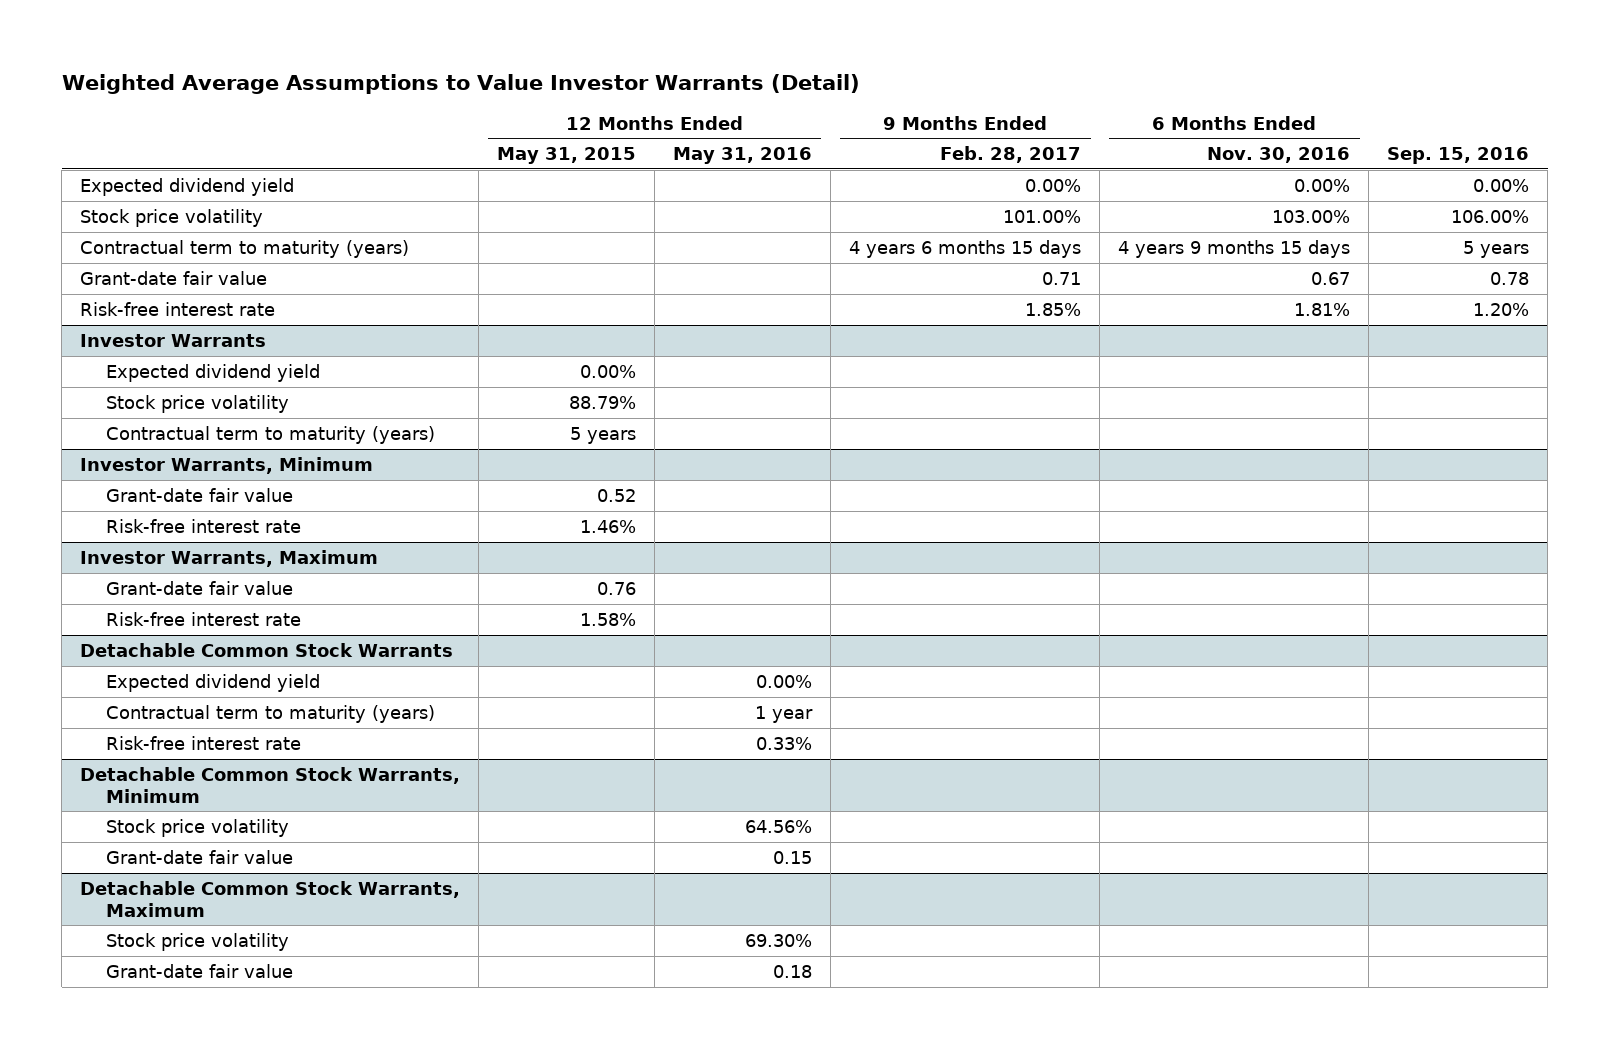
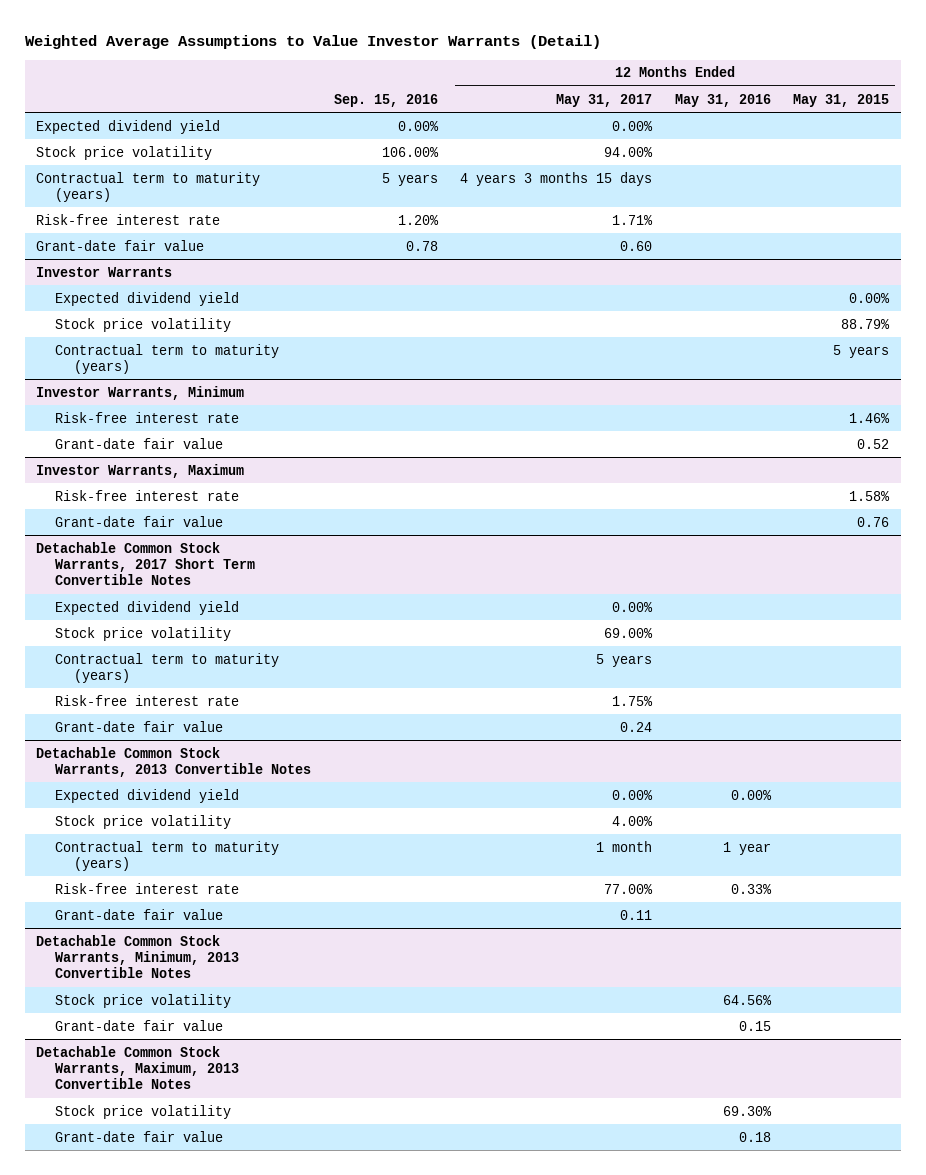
- | 12 Months Ended May 31, 2015 | 12 Months Ended May 31, 2016 | 9 Months Ended Feb. 28, 2017 | 6 Months Ended Nov. 30, 2016 | Sep. 15, 2016
+ | Sep. 15, 2016 | 12 Months Ended May 31, 2017 | 12 Months Ended May 31, 2016 | 12 Months Ended May 31, 2015
moved down: Grant-date fair value | 0.78 | 0.60 | |
@ Investor Warrants, Minimum
moved down: Grant-date fair value | | | | 0.52
- Detachable Common Stock Warrants
@ Investor Warrants, Maximum
moved down: Grant-date fair value | | | | 0.76
+ Detachable Common Stock Warrants, 2017 Short Term Convertible Notes
+ Expected dividend yield | | 0.00% | |
+ Stock price volatility | | 69.00% | |
+ Contractual term to maturity (years) | | 5 years | |
+ Risk-free interest rate | | 1.75% | |
+ Grant-date fair value | | 0.24 | |
+ Detachable Common Stock Warrants, 2013 Convertible Notes
+ Stock price volatility | | 4.00% | |
- Detachable Common Stock Warrants, Minimum
+ Grant-date fair value | | 0.11 | |
+ Detachable Common Stock Warrants, Minimum, 2013 Convertible Notes
- Detachable Common Stock Warrants, Maximum
+ Detachable Common Stock Warrants, Maximum, 2013 Convertible Notes

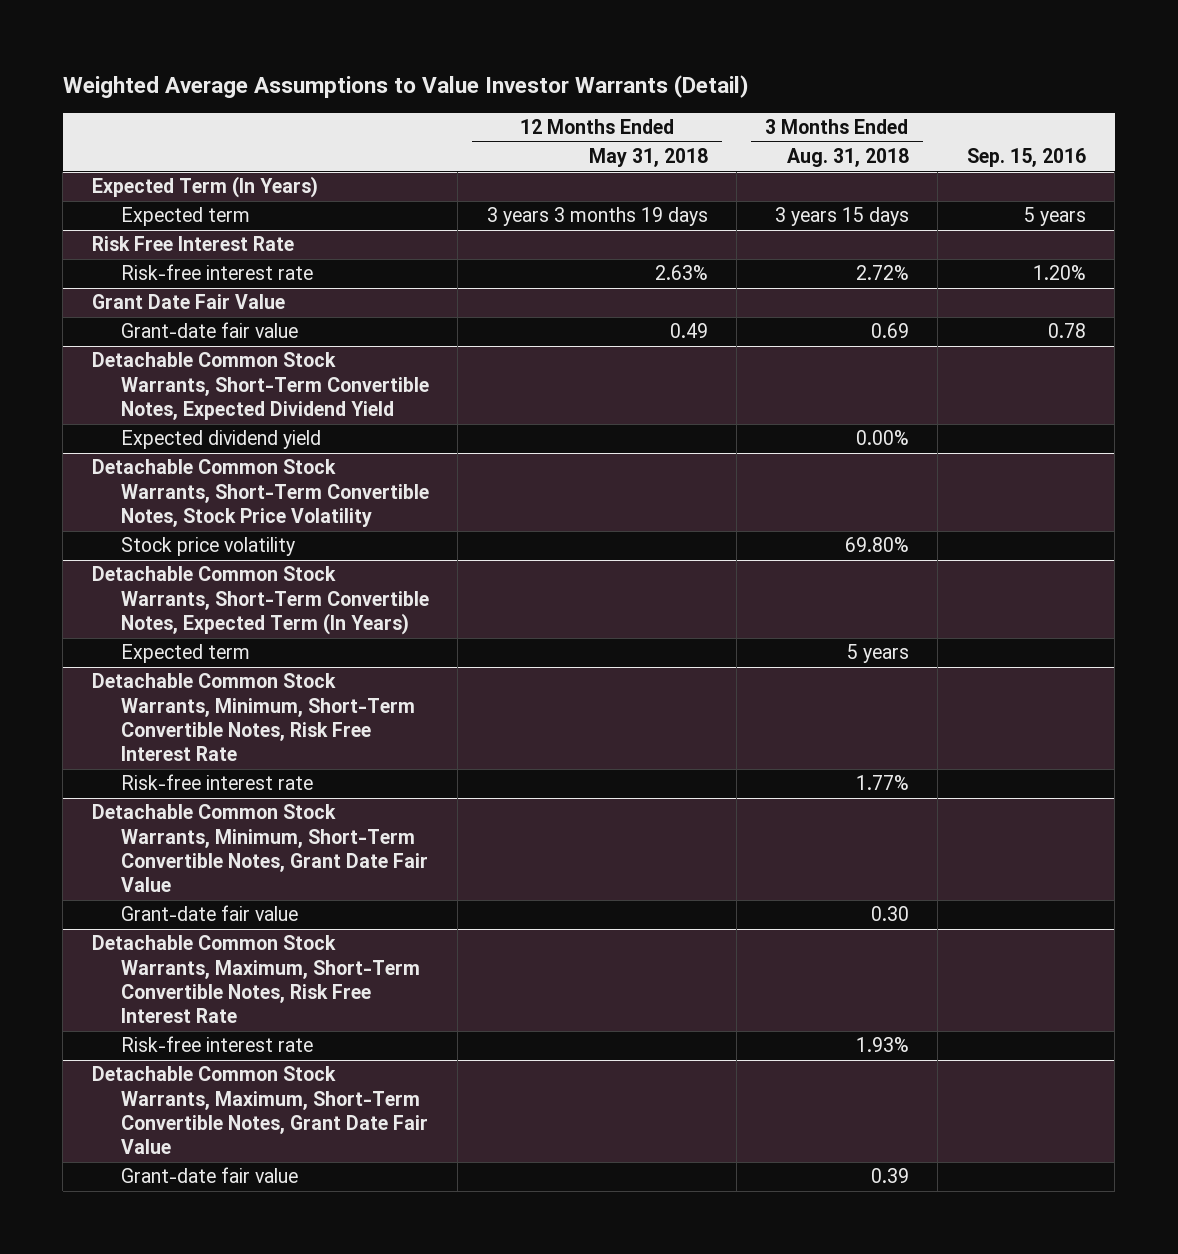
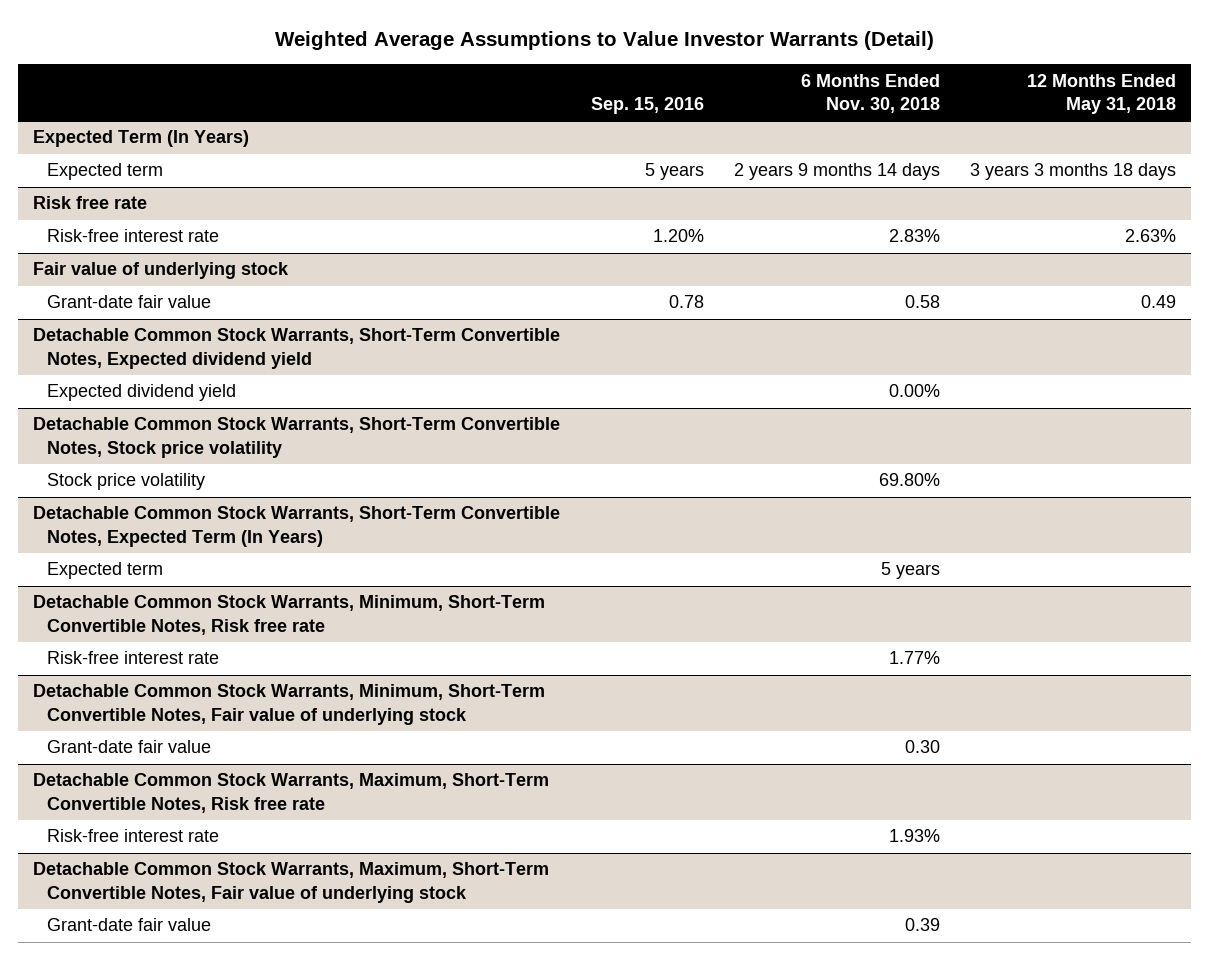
- | 12 Months Ended May 31, 2018 | 3 Months Ended Aug. 31, 2018 | Sep. 15, 2016
+ | Sep. 15, 2016 | 6 Months Ended Nov. 30, 2018 | 12 Months Ended May 31, 2018
@ Expected Term (In Years)
- Expected term | 3 years 3 months 19 days | 3 years 15 days | 5 years
- Risk Free Interest Rate
@ Expected Term (In Years)
+ Expected term | 5 years | 2 years 9 months 14 days | 3 years 3 months 18 days
+ Risk free rate
- Grant Date Fair Value
+ Fair value of underlying stock
- Detachable Common Stock Warrants, Short-Term Convertible Notes, Expected Dividend Yield
+ Detachable Common Stock Warrants, Short-Term Convertible Notes, Expected dividend yield
- Detachable Common Stock Warrants, Short-Term Convertible Notes, Stock Price Volatility
+ Detachable Common Stock Warrants, Short-Term Convertible Notes, Stock price volatility
- Detachable Common Stock Warrants, Minimum, Short-Term Convertible Notes, Risk Free Interest Rate
+ Detachable Common Stock Warrants, Minimum, Short-Term Convertible Notes, Risk free rate
- Detachable Common Stock Warrants, Minimum, Short-Term Convertible Notes, Grant Date Fair Value
+ Detachable Common Stock Warrants, Minimum, Short-Term Convertible Notes, Fair value of underlying stock
- Detachable Common Stock Warrants, Maximum, Short-Term Convertible Notes, Risk Free Interest Rate
+ Detachable Common Stock Warrants, Maximum, Short-Term Convertible Notes, Risk free rate
- Detachable Common Stock Warrants, Maximum, Short-Term Convertible Notes, Grant Date Fair Value
+ Detachable Common Stock Warrants, Maximum, Short-Term Convertible Notes, Fair value of underlying stock

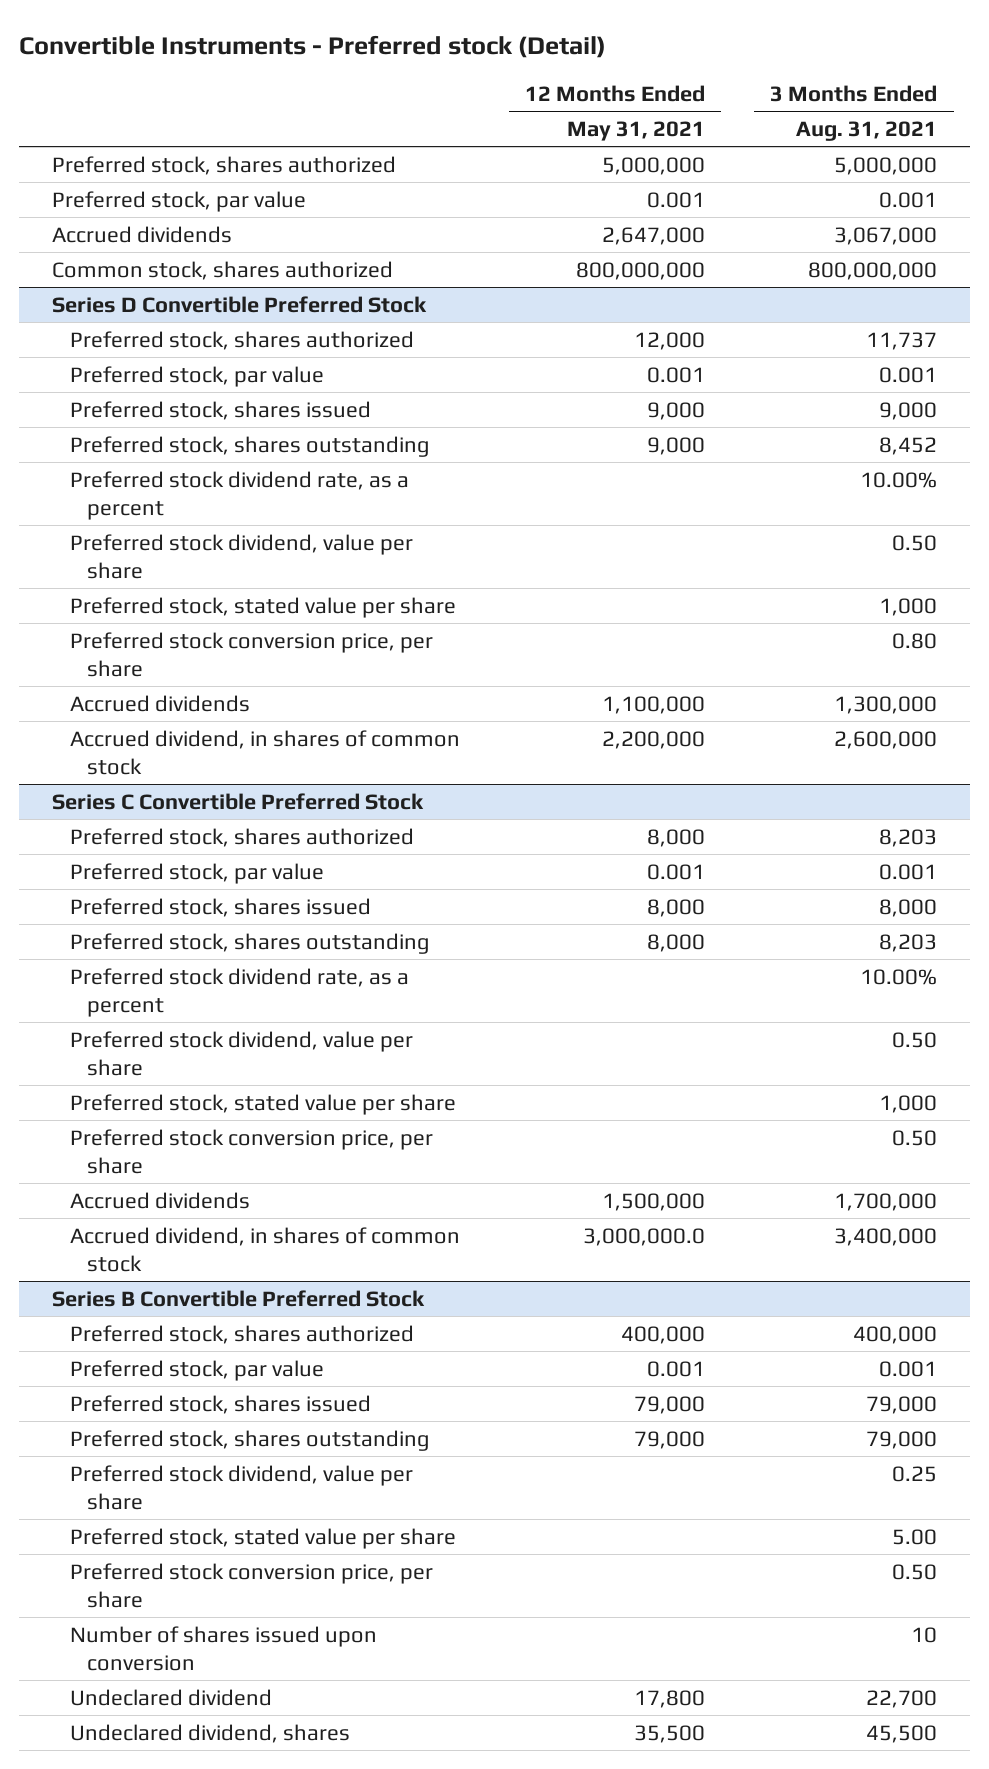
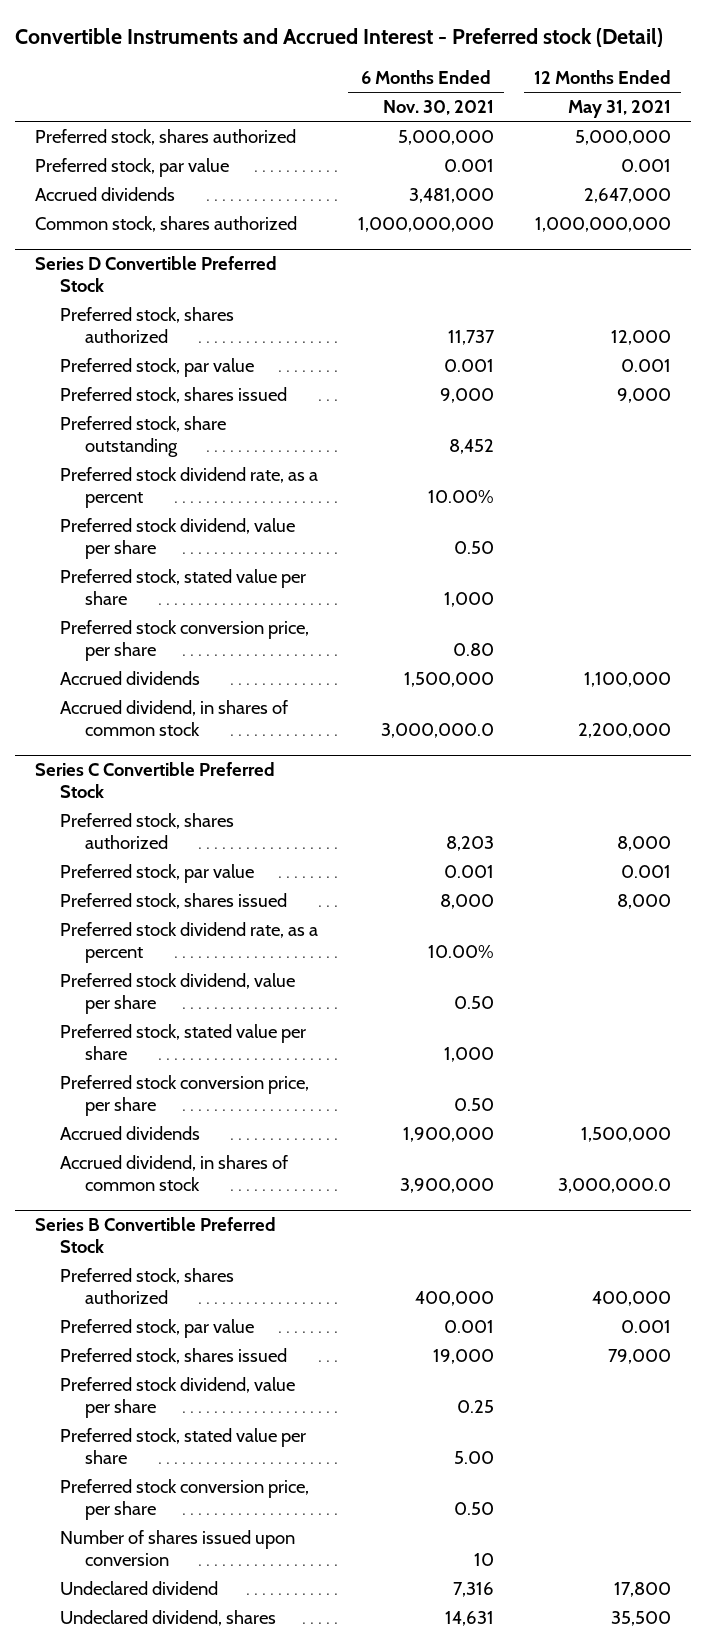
- Convertible Instruments - Preferred stock (Detail)
+ Convertible Instruments and Accrued Interest - Preferred stock (Detail)
- | 12 Months Ended May 31, 2021 | 3 Months Ended Aug. 31, 2021
+ | 6 Months Ended Nov. 30, 2021 | 12 Months Ended May 31, 2021
- Common stock, shares authorized | 800,000,000 | 800,000,000
+ Common stock, shares authorized | 1,000,000,000 | 1,000,000,000
@ Series D Convertible Preferred Stock
- Preferred stock, shares outstanding | 9,000 | 8,452
+ Preferred stock, share outstanding | 8,452 |
@ Series C Convertible Preferred Stock
- Preferred stock, shares outstanding | 8,000 | 8,203
@ Series B Convertible Preferred Stock
- Preferred stock, shares outstanding | 79,000 | 79,000

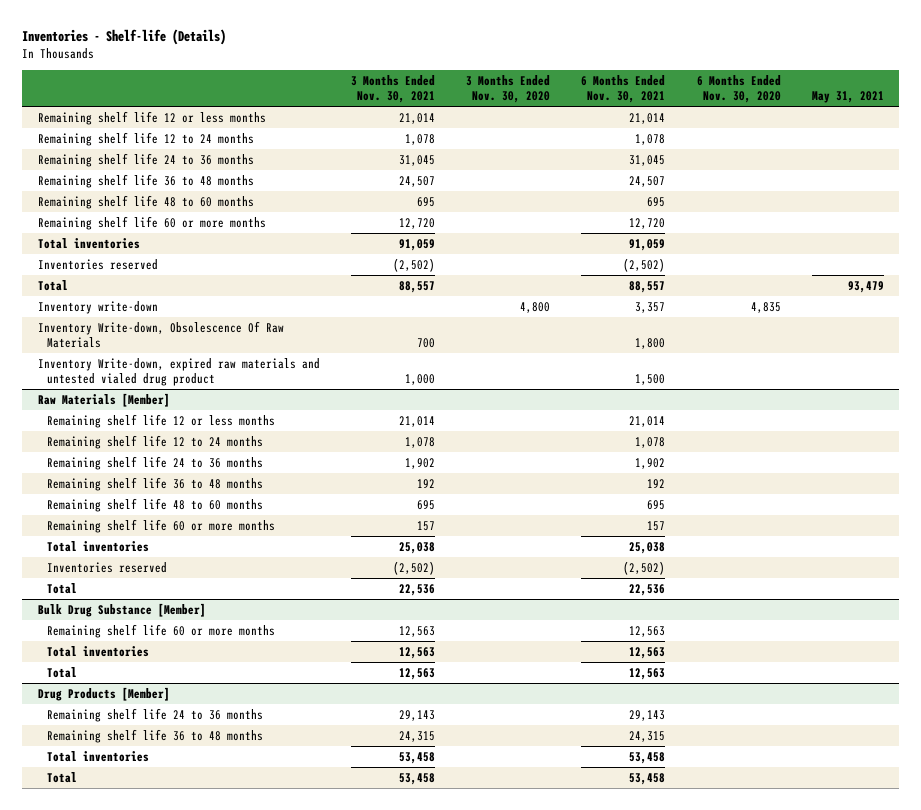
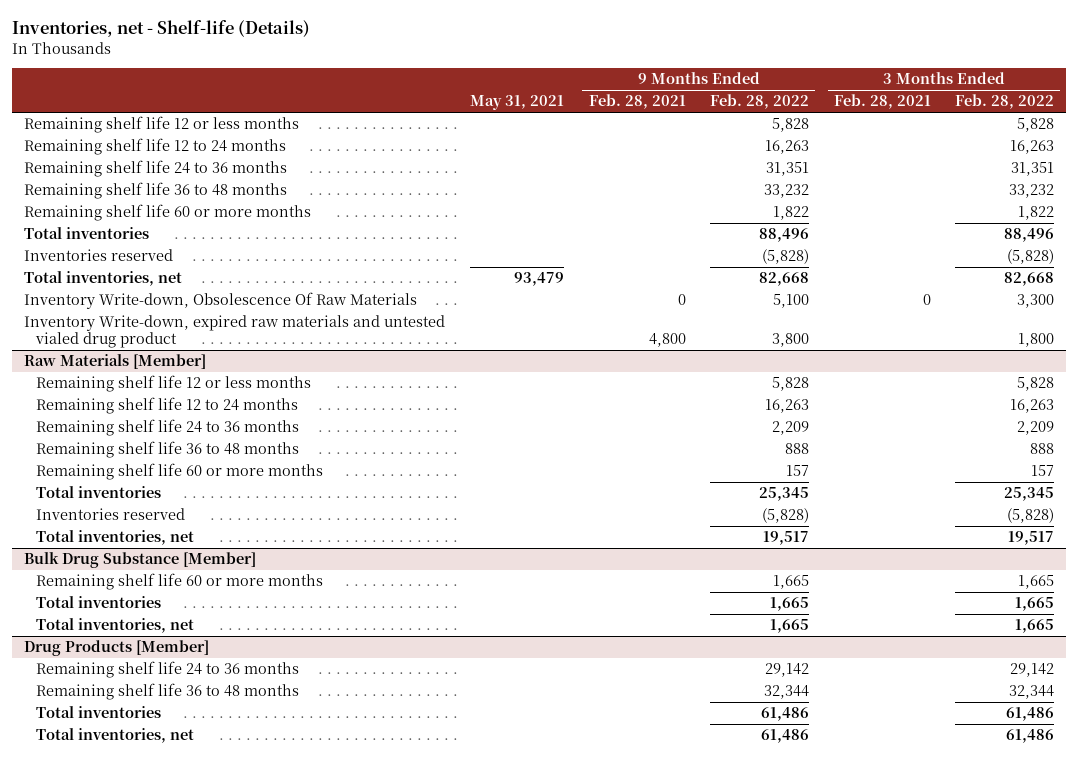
- Inventories - Shelf-life (Details)
+ Inventories, net - Shelf-life (Details)
- | 3 Months Ended Nov. 30, 2021 | 3 Months Ended Nov. 30, 2020 | 6 Months Ended Nov. 30, 2021 | 6 Months Ended Nov. 30, 2020 | May 31, 2021
+ | May 31, 2021 | 9 Months Ended Feb. 28, 2021 | 9 Months Ended Feb. 28, 2022 | 3 Months Ended Feb. 28, 2021 | 3 Months Ended Feb. 28, 2022
- Remaining shelf life 48 to 60 months | 695 | | 695 | |
- Total | 88,557 | | 88,557 | | 93,479
- Inventory write-down | | 4,800 | 3,357 | 4,835 |
+ Total inventories, net | 93,479 | | 82,668 | | 82,668
@ Raw Materials [Member]
- Remaining shelf life 48 to 60 months | 695 | | 695 | |
- Total | 22,536 | | 22,536 | |
+ Total inventories, net | | | 19,517 | | 19,517
@ Bulk Drug Substance [Member]
- Total | 12,563 | | 12,563 | |
+ Total inventories, net | | | 1,665 | | 1,665
@ Drug Products [Member]
- Total | 53,458 | | 53,458 | |
+ Total inventories, net | | | 61,486 | | 61,486

